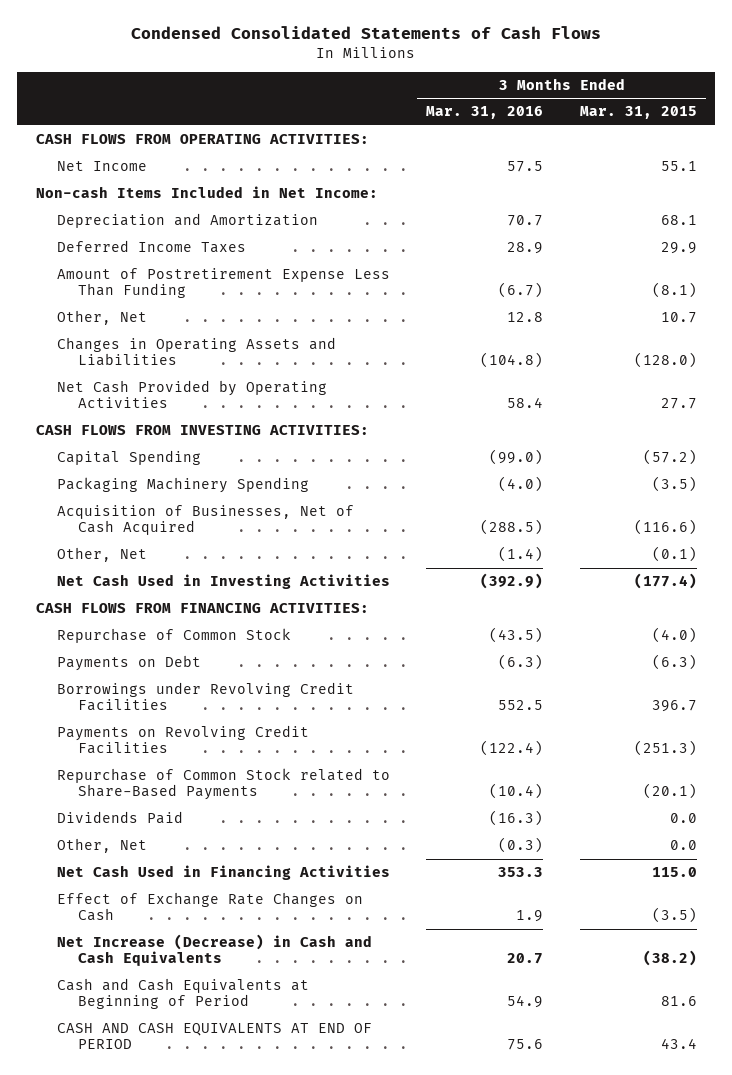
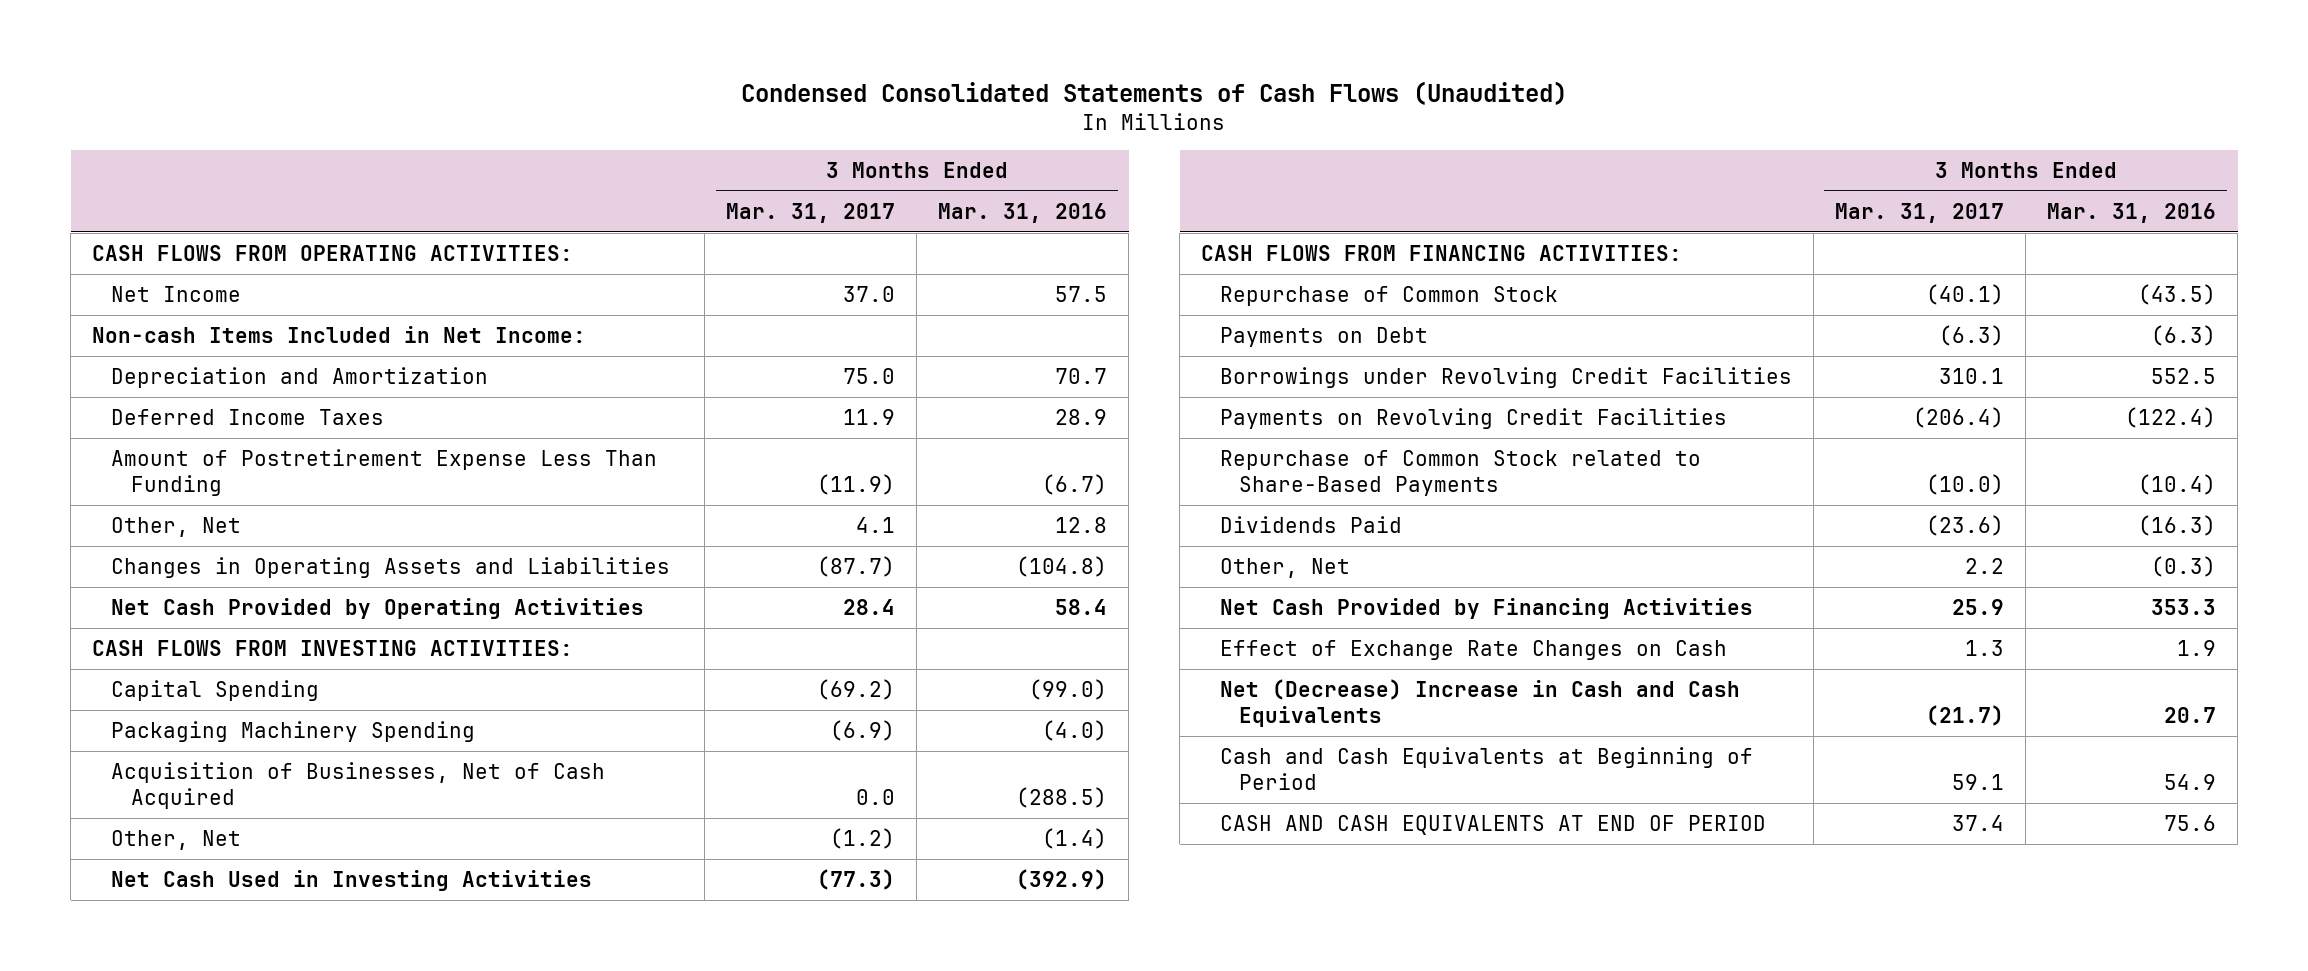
- Condensed Consolidated Statements of Cash Flows
+ Condensed Consolidated Statements of Cash Flows (Unaudited)
- | 3 Months Ended Mar. 31, 2016 | 3 Months Ended Mar. 31, 2015
+ | 3 Months Ended Mar. 31, 2017 | 3 Months Ended Mar. 31, 2016
- Net Cash Used in Financing Activities | 353.3 | 115.0
+ Net Cash Provided by Financing Activities | 25.9 | 353.3
- Net Increase (Decrease) in Cash and Cash Equivalents | 20.7 | (38.2)
+ Net (Decrease) Increase in Cash and Cash Equivalents | (21.7) | 20.7

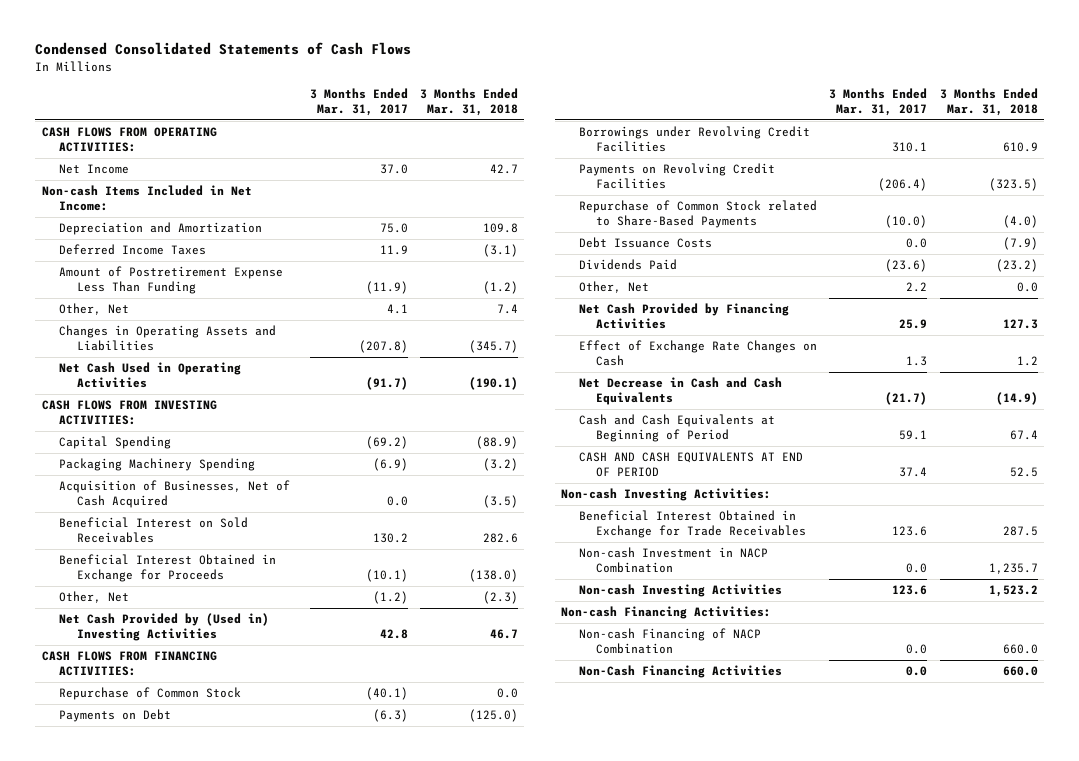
- Condensed Consolidated Statements of Cash Flows (Unaudited)
+ Condensed Consolidated Statements of Cash Flows
- | 3 Months Ended Mar. 31, 2017 | 3 Months Ended Mar. 31, 2016
+ | 3 Months Ended Mar. 31, 2017 | 3 Months Ended Mar. 31, 2018
- Changes in Operating Assets and Liabilities | (87.7) | (104.8)
- Net Cash Provided by Operating Activities | 28.4 | 58.4
+ Changes in Operating Assets and Liabilities | (207.8) | (345.7)
+ Net Cash Used in Operating Activities | (91.7) | (190.1)
+ Beneficial Interest on Sold Receivables | 130.2 | 282.6
+ Beneficial Interest Obtained in Exchange for Proceeds | (10.1) | (138.0)
- Net Cash Used in Investing Activities | (77.3) | (392.9)
+ Net Cash Provided by (Used in) Investing Activities | 42.8 | 46.7
+ Debt Issuance Costs | 0.0 | (7.9)
- Net (Decrease) Increase in Cash and Cash Equivalents | (21.7) | 20.7
+ Net Decrease in Cash and Cash Equivalents | (21.7) | (14.9)
+ Non-cash Investing Activities:
+ Beneficial Interest Obtained in Exchange for Trade Receivables | 123.6 | 287.5
+ Non-cash Investment in NACP Combination | 0.0 | 1,235.7
+ Non-cash Investing Activities | 123.6 | 1,523.2
+ Non-cash Financing Activities:
+ Non-cash Financing of NACP Combination | 0.0 | 660.0
+ Non-Cash Financing Activities | 0.0 | 660.0

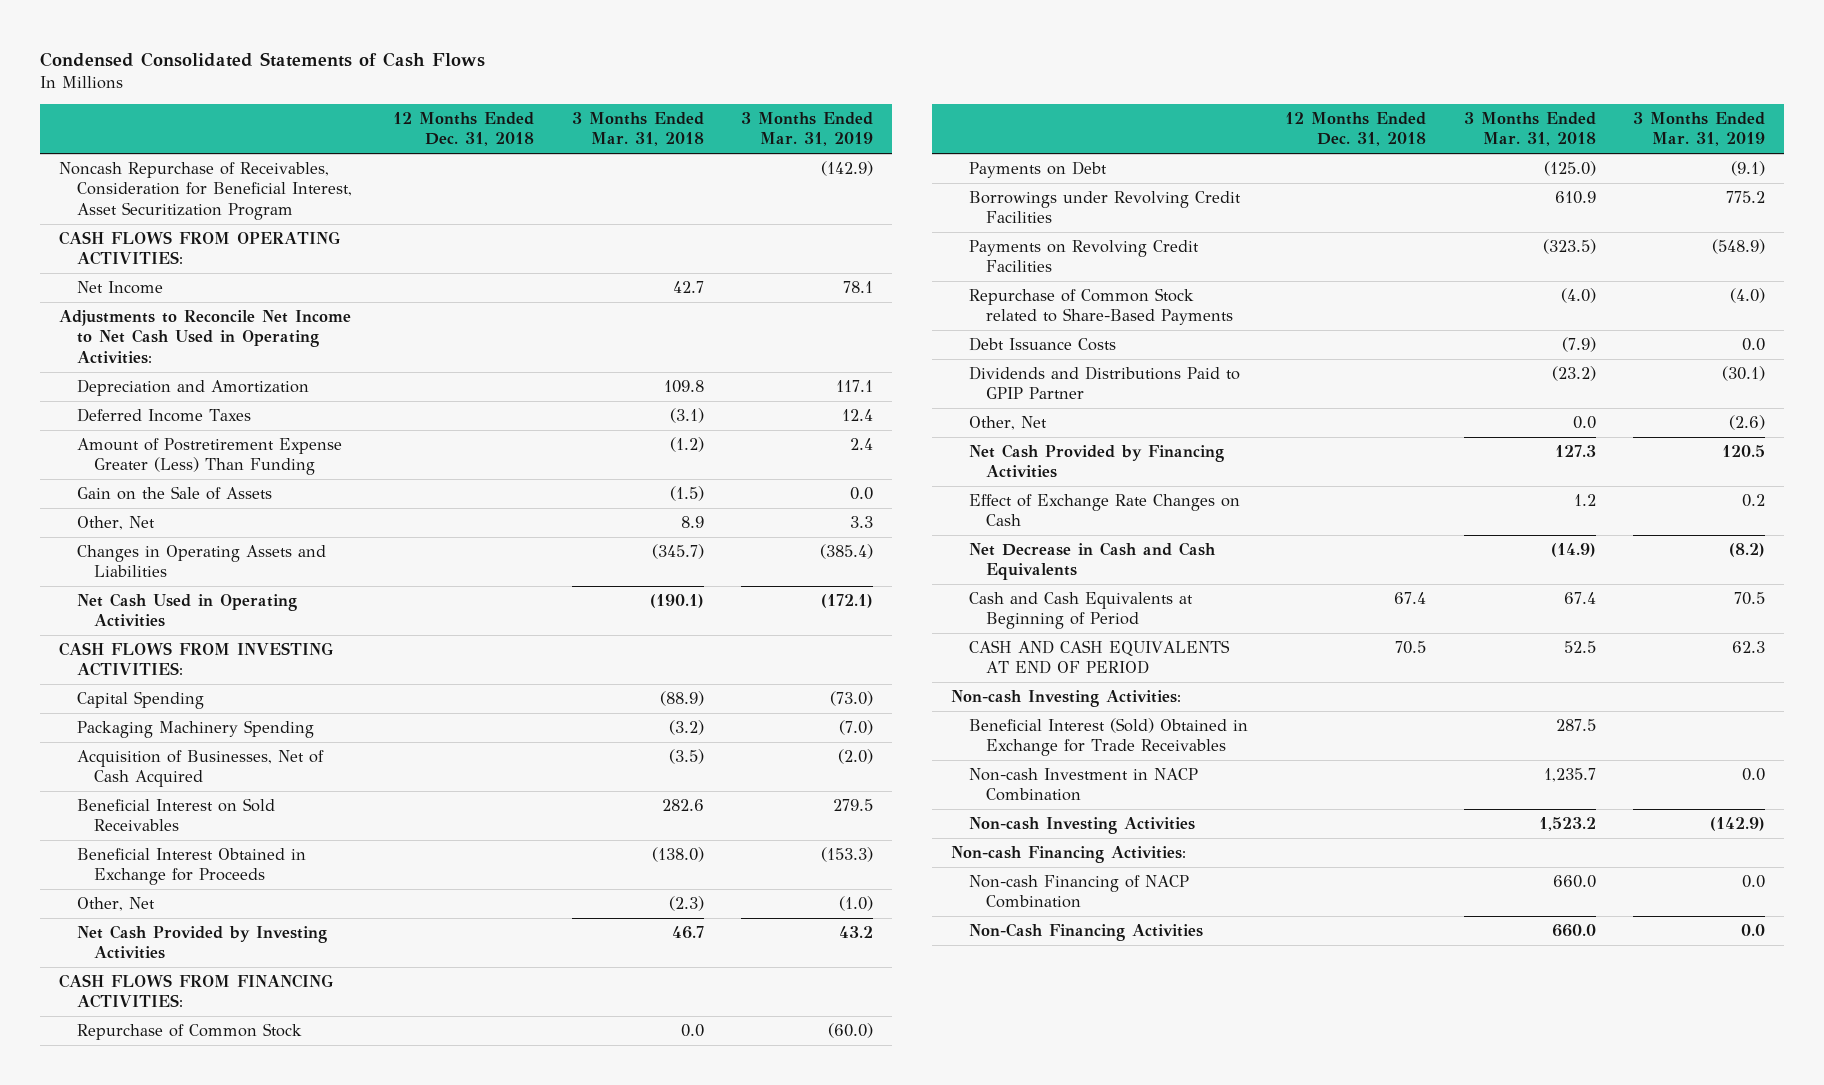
- | 3 Months Ended Mar. 31, 2017 | 3 Months Ended Mar. 31, 2018
+ | 12 Months Ended Dec. 31, 2018 | 3 Months Ended Mar. 31, 2018 | 3 Months Ended Mar. 31, 2019
+ Noncash Repurchase of Receivables, Consideration for Beneficial Interest, Asset Securitization Program | | | (142.9)
- Non-cash Items Included in Net Income:
+ Adjustments to Reconcile Net Income to Net Cash Used in Operating Activities:
- Amount of Postretirement Expense Less Than Funding | (11.9) | (1.2)
- Other, Net | 4.1 | 7.4
+ Amount of Postretirement Expense Greater (Less) Than Funding | | (1.2) | 2.4
+ Gain on the Sale of Assets | | (1.5) | 0.0
+ Other, Net | | 8.9 | 3.3
- Net Cash Provided by (Used in) Investing Activities | 42.8 | 46.7
+ Net Cash Provided by Investing Activities | | 46.7 | 43.2
- Dividends Paid | (23.6) | (23.2)
+ Dividends and Distributions Paid to GPIP Partner | | (23.2) | (30.1)
- Beneficial Interest Obtained in Exchange for Trade Receivables | 123.6 | 287.5
+ Beneficial Interest (Sold) Obtained in Exchange for Trade Receivables | | 287.5 |

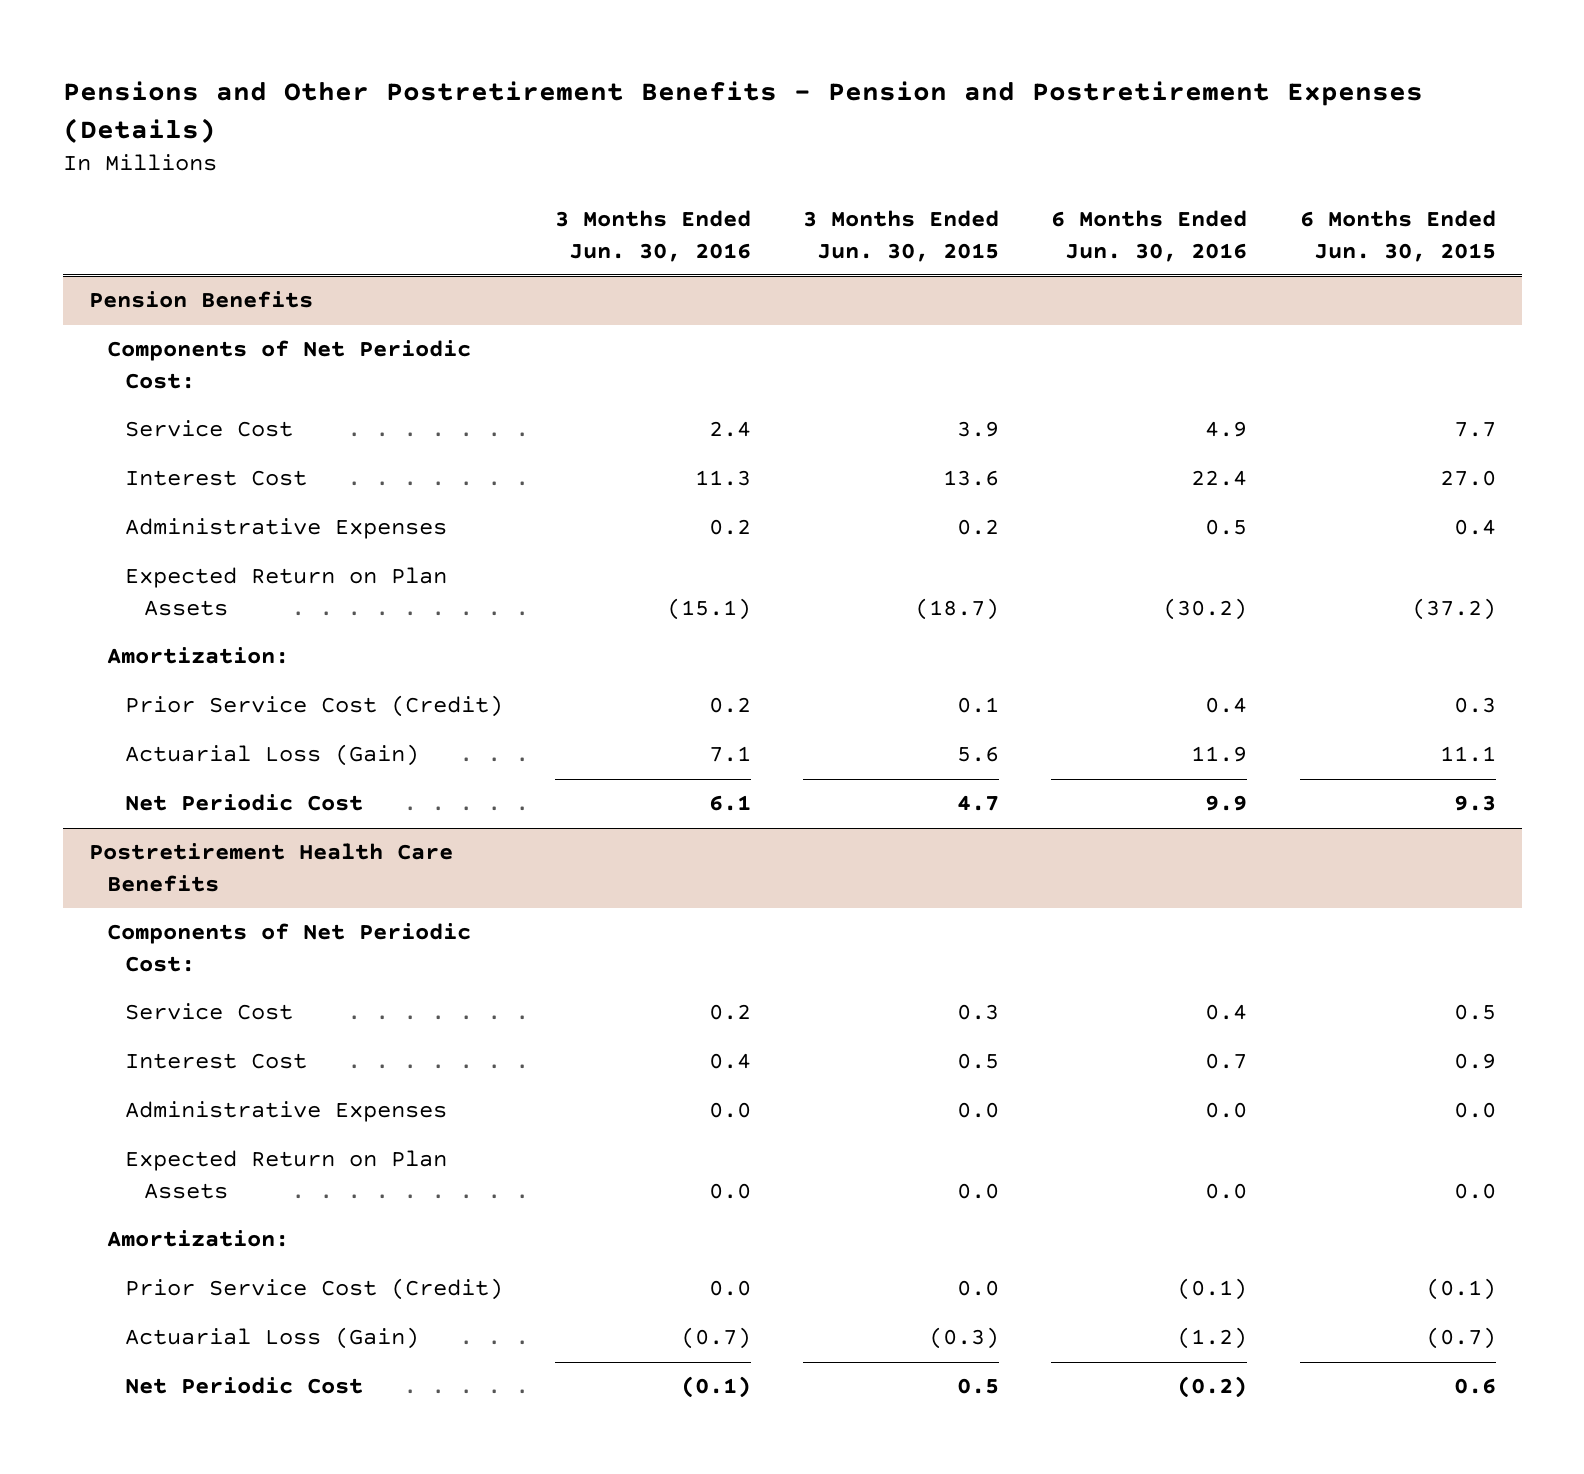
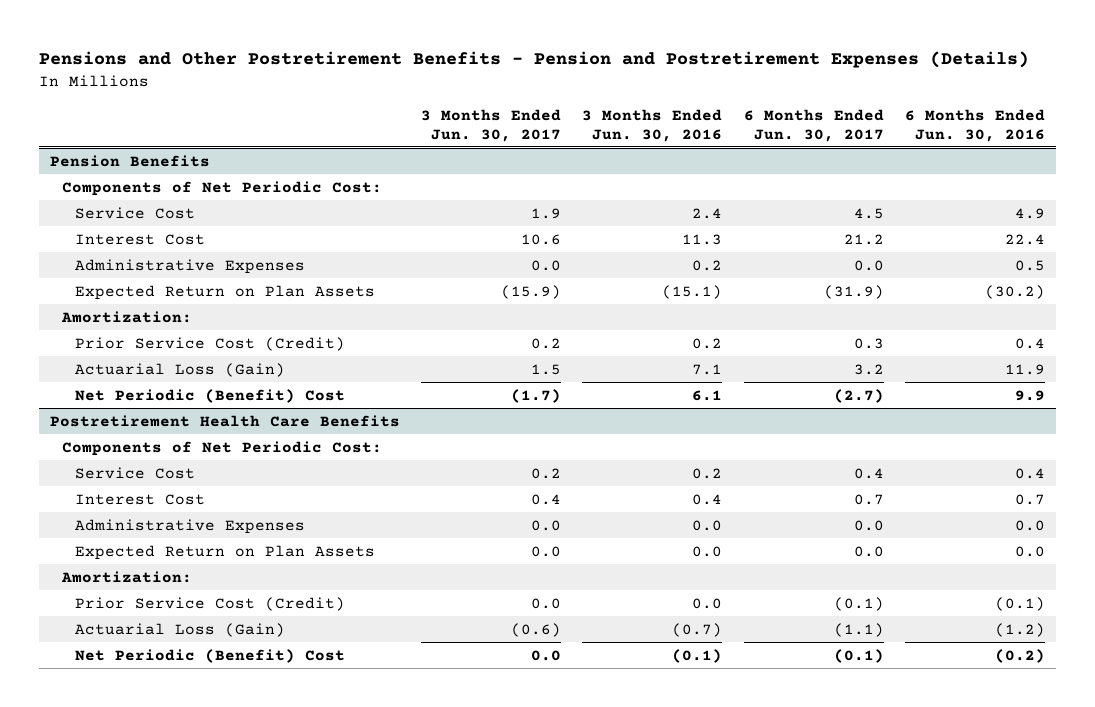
- | 3 Months Ended Jun. 30, 2016 | 3 Months Ended Jun. 30, 2015 | 6 Months Ended Jun. 30, 2016 | 6 Months Ended Jun. 30, 2015
+ | 3 Months Ended Jun. 30, 2017 | 3 Months Ended Jun. 30, 2016 | 6 Months Ended Jun. 30, 2017 | 6 Months Ended Jun. 30, 2016
@ Pension Benefits
- Net Periodic Cost | 6.1 | 4.7 | 9.9 | 9.3
+ Net Periodic (Benefit) Cost | (1.7) | 6.1 | (2.7) | 9.9
@ Postretirement Health Care Benefits
- Net Periodic Cost | (0.1) | 0.5 | (0.2) | 0.6
+ Net Periodic (Benefit) Cost | 0.0 | (0.1) | (0.1) | (0.2)

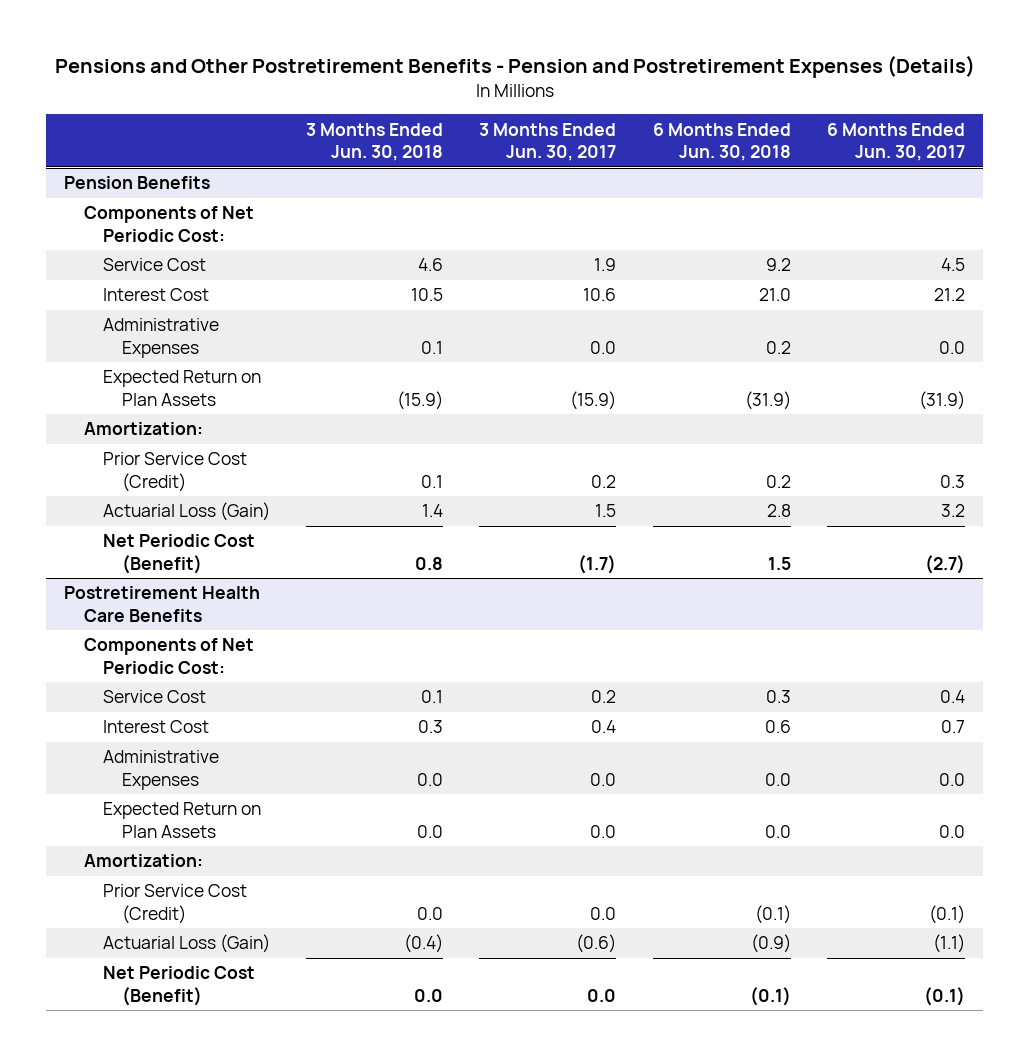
- | 3 Months Ended Jun. 30, 2017 | 3 Months Ended Jun. 30, 2016 | 6 Months Ended Jun. 30, 2017 | 6 Months Ended Jun. 30, 2016
+ | 3 Months Ended Jun. 30, 2018 | 3 Months Ended Jun. 30, 2017 | 6 Months Ended Jun. 30, 2018 | 6 Months Ended Jun. 30, 2017
@ Pension Benefits
- Net Periodic (Benefit) Cost | (1.7) | 6.1 | (2.7) | 9.9
+ Net Periodic Cost (Benefit) | 0.8 | (1.7) | 1.5 | (2.7)
@ Postretirement Health Care Benefits
- Net Periodic (Benefit) Cost | 0.0 | (0.1) | (0.1) | (0.2)
+ Net Periodic Cost (Benefit) | 0.0 | 0.0 | (0.1) | (0.1)

